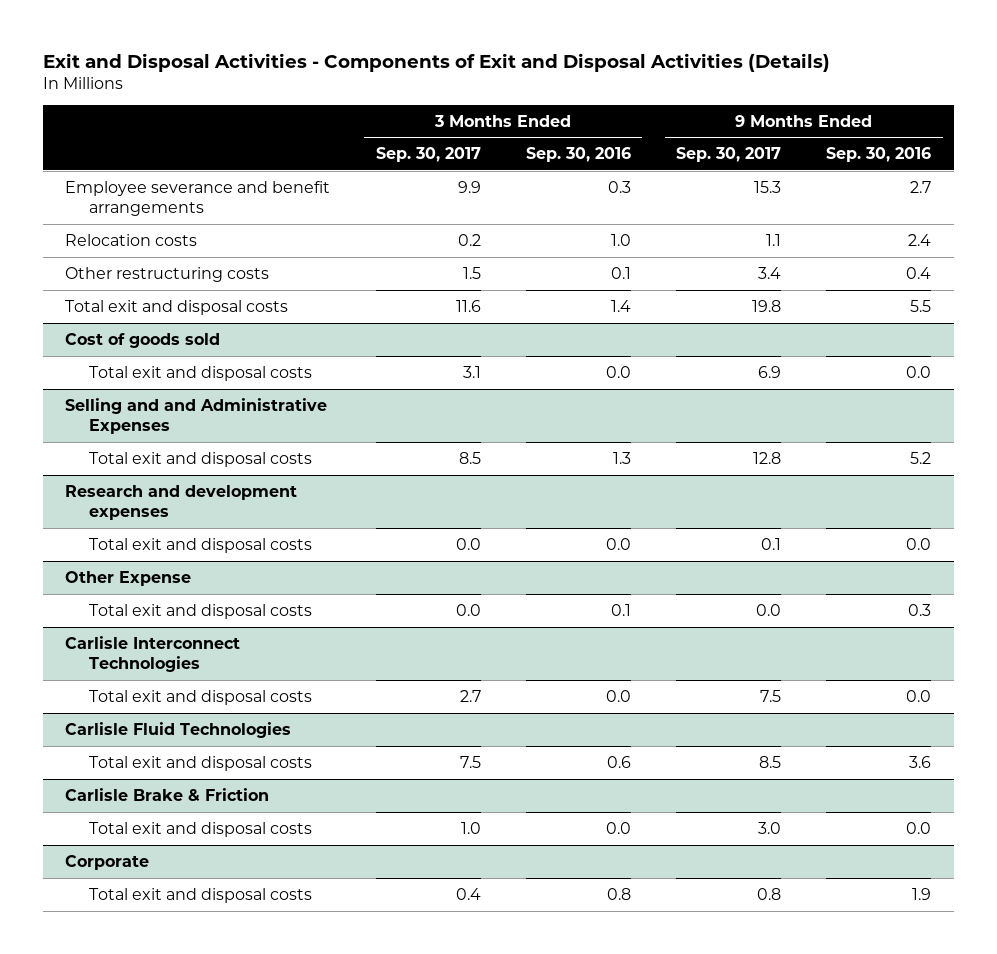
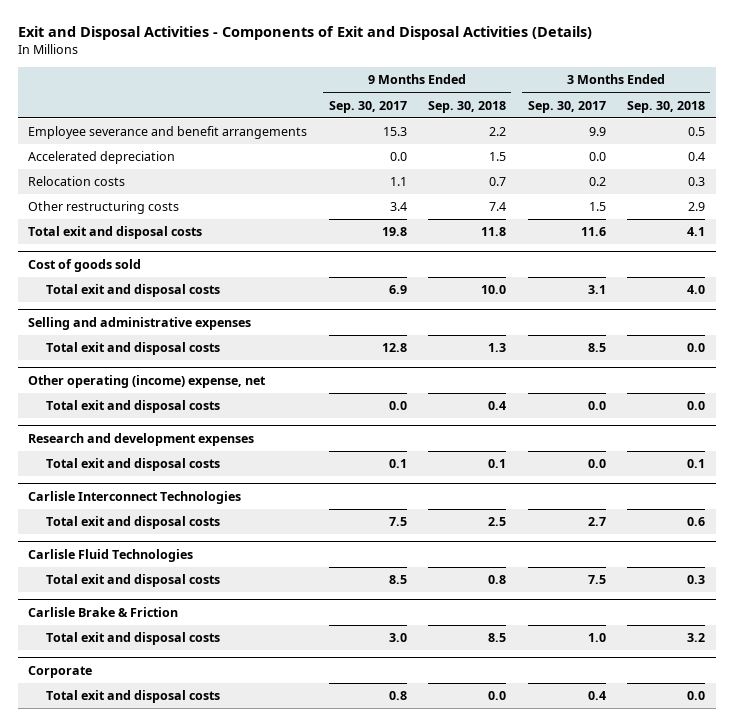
- | 3 Months Ended Sep. 30, 2017 | 3 Months Ended Sep. 30, 2016 | 9 Months Ended Sep. 30, 2017 | 9 Months Ended Sep. 30, 2016
+ | 9 Months Ended Sep. 30, 2017 | 9 Months Ended Sep. 30, 2018 | 3 Months Ended Sep. 30, 2017 | 3 Months Ended Sep. 30, 2018
+ Accelerated depreciation | 0.0 | 1.5 | 0.0 | 0.4
- Selling and and Administrative Expenses
+ Selling and administrative expenses
+ Other operating (income) expense, net
+ Total exit and disposal costs | 0.0 | 0.4 | 0.0 | 0.0
- Other Expense
- Total exit and disposal costs | 0.0 | 0.1 | 0.0 | 0.3

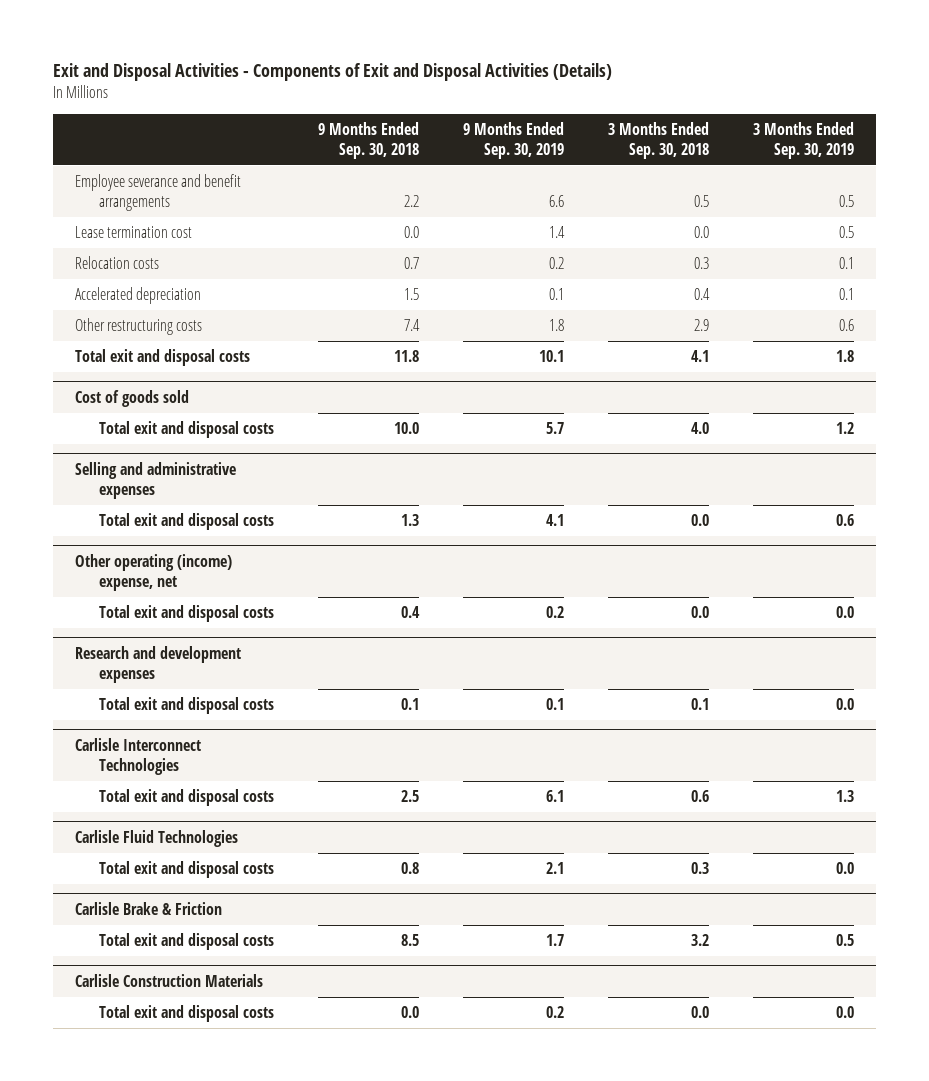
- | 9 Months Ended Sep. 30, 2017 | 9 Months Ended Sep. 30, 2018 | 3 Months Ended Sep. 30, 2017 | 3 Months Ended Sep. 30, 2018
+ | 9 Months Ended Sep. 30, 2018 | 9 Months Ended Sep. 30, 2019 | 3 Months Ended Sep. 30, 2018 | 3 Months Ended Sep. 30, 2019
+ Lease termination cost | 0.0 | 1.4 | 0.0 | 0.5
moved down: Accelerated depreciation | 1.5 | 0.1 | 0.4 | 0.1
- Corporate
+ Carlisle Construction Materials

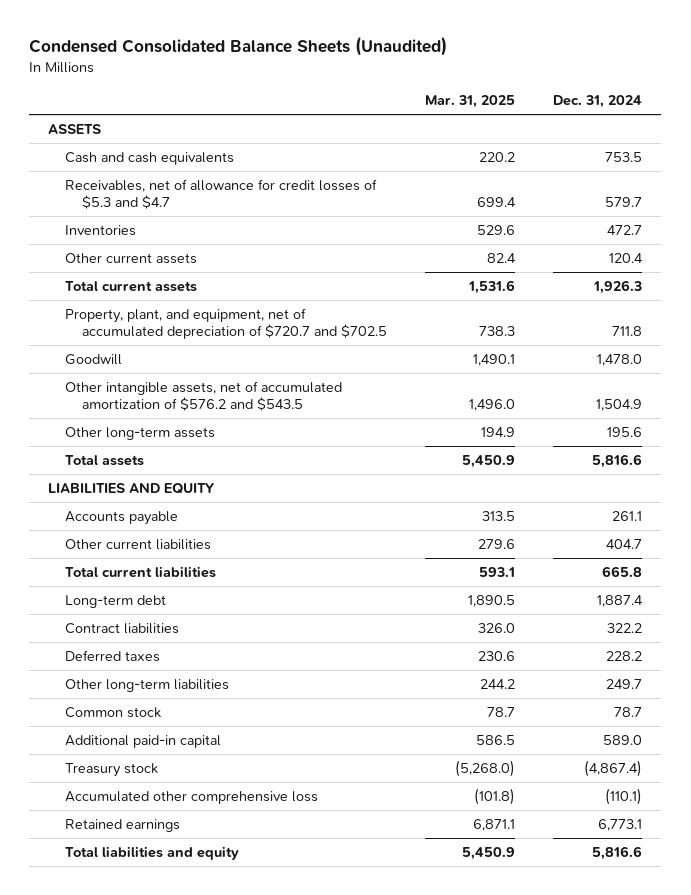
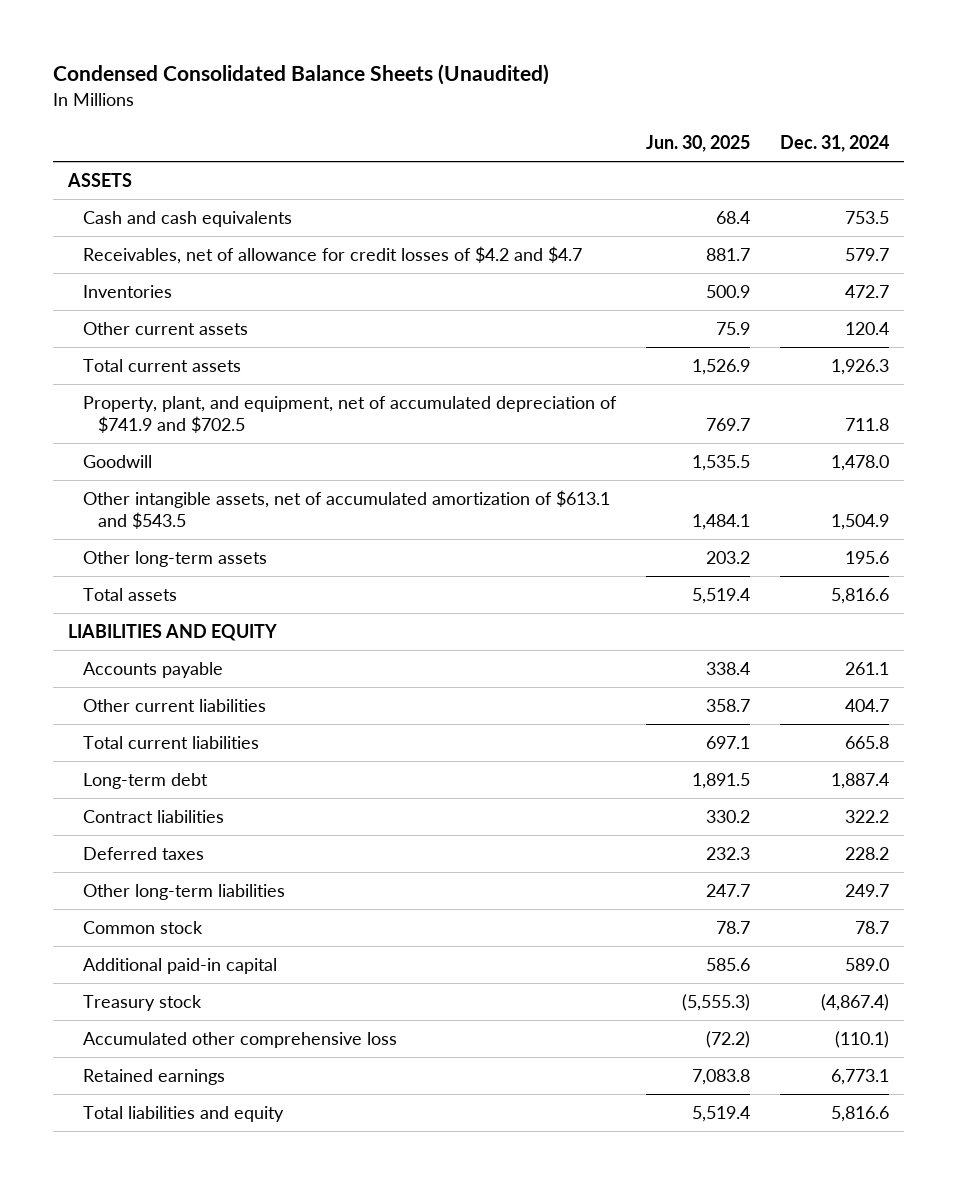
- | Mar. 31, 2025 | Dec. 31, 2024
+ | Jun. 30, 2025 | Dec. 31, 2024
- Receivables, net of allowance for credit losses of $5.3 and $4.7 | 699.4 | 579.7
+ Receivables, net of allowance for credit losses of $4.2 and $4.7 | 881.7 | 579.7
- Property, plant, and equipment, net of accumulated depreciation of $720.7 and $702.5 | 738.3 | 711.8
+ Property, plant, and equipment, net of accumulated depreciation of $741.9 and $702.5 | 769.7 | 711.8
- Other intangible assets, net of accumulated amortization of $576.2 and $543.5 | 1,496.0 | 1,504.9
+ Other intangible assets, net of accumulated amortization of $613.1 and $543.5 | 1,484.1 | 1,504.9

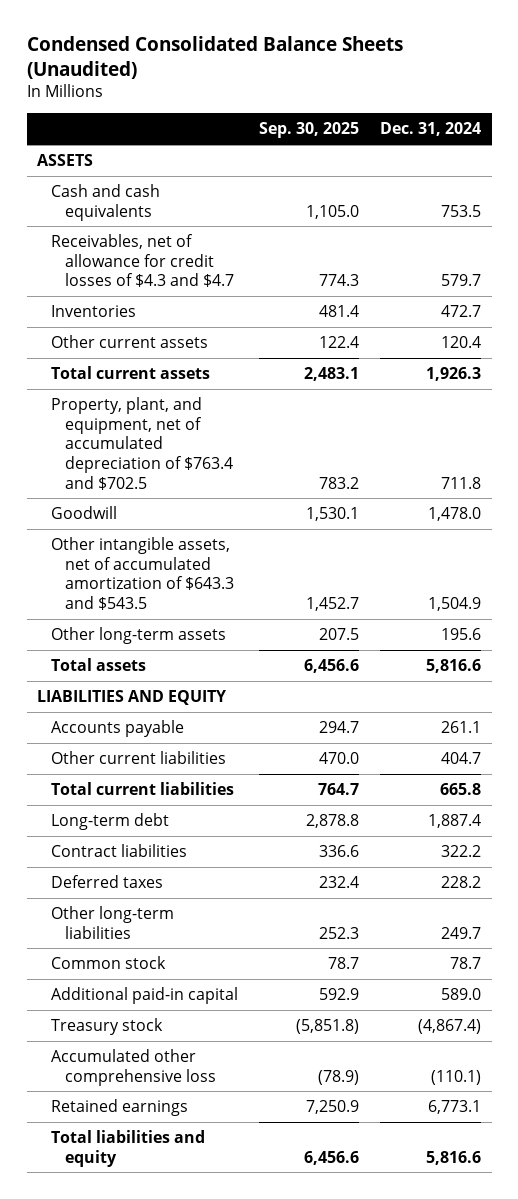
- | Jun. 30, 2025 | Dec. 31, 2024
+ | Sep. 30, 2025 | Dec. 31, 2024
- Receivables, net of allowance for credit losses of $4.2 and $4.7 | 881.7 | 579.7
+ Receivables, net of allowance for credit losses of $4.3 and $4.7 | 774.3 | 579.7
- Property, plant, and equipment, net of accumulated depreciation of $741.9 and $702.5 | 769.7 | 711.8
+ Property, plant, and equipment, net of accumulated depreciation of $763.4 and $702.5 | 783.2 | 711.8
- Other intangible assets, net of accumulated amortization of $613.1 and $543.5 | 1,484.1 | 1,504.9
+ Other intangible assets, net of accumulated amortization of $643.3 and $543.5 | 1,452.7 | 1,504.9

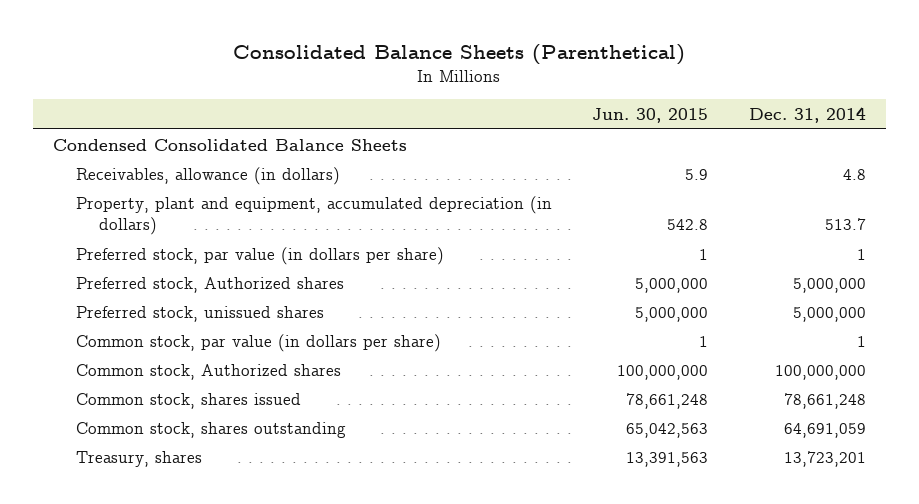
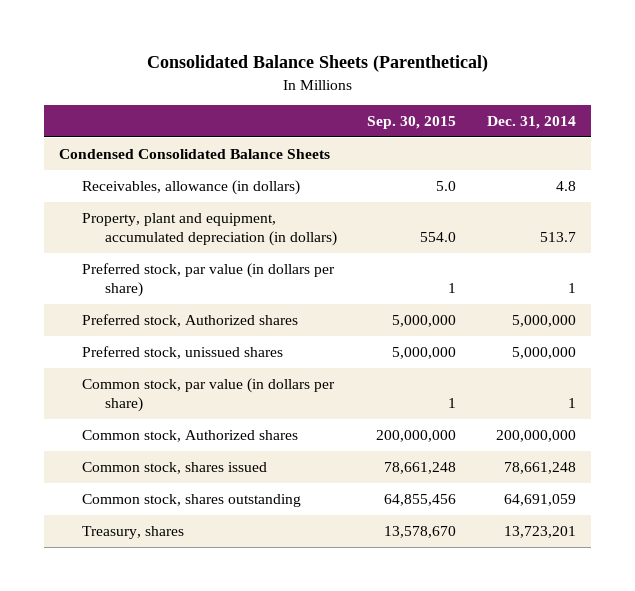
- | Jun. 30, 2015 | Dec. 31, 2014
+ | Sep. 30, 2015 | Dec. 31, 2014
- Common stock, Authorized shares | 100,000,000 | 100,000,000
+ Common stock, Authorized shares | 200,000,000 | 200,000,000

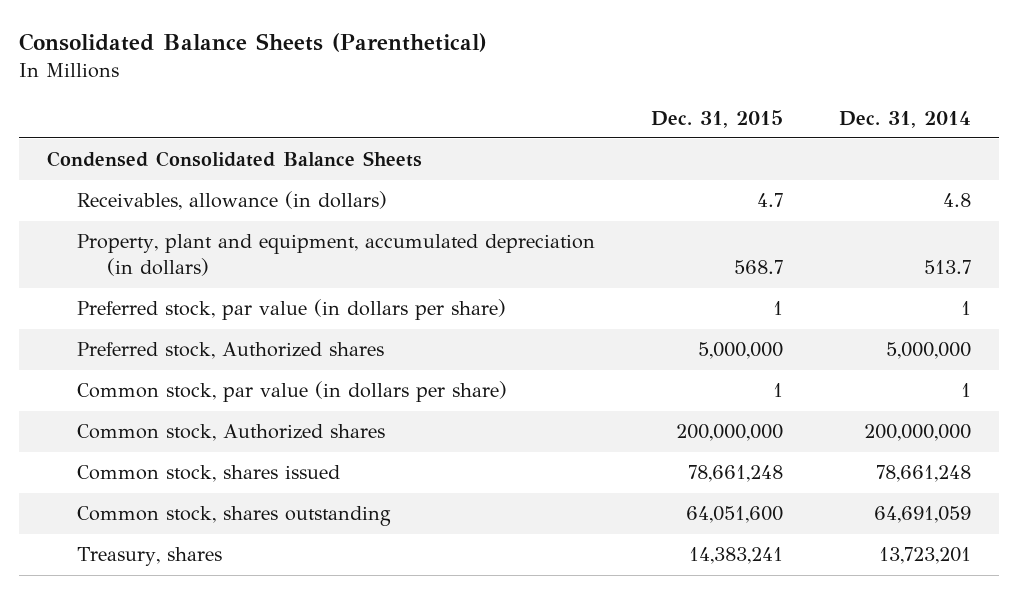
- | Sep. 30, 2015 | Dec. 31, 2014
+ | Dec. 31, 2015 | Dec. 31, 2014
- Preferred stock, unissued shares | 5,000,000 | 5,000,000

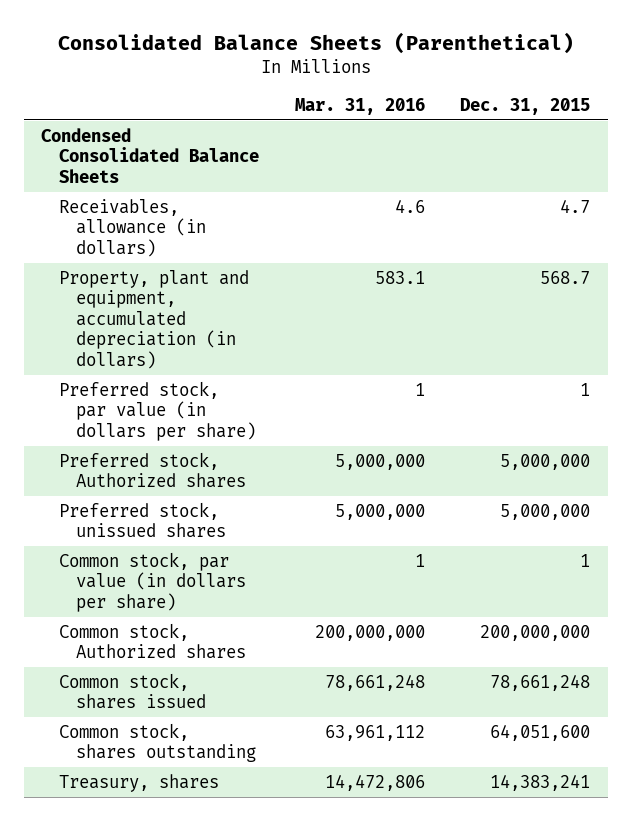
- | Dec. 31, 2015 | Dec. 31, 2014
+ | Mar. 31, 2016 | Dec. 31, 2015
+ Preferred stock, unissued shares | 5,000,000 | 5,000,000

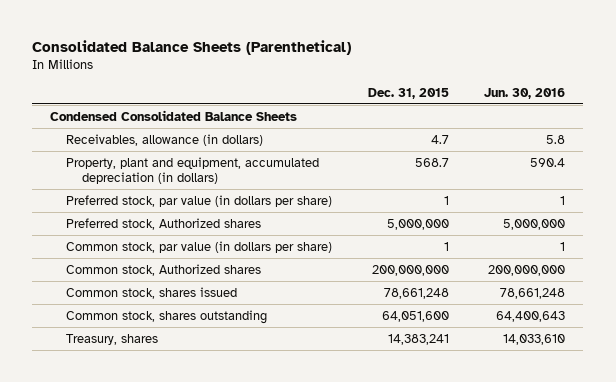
- | Mar. 31, 2016 | Dec. 31, 2015
+ | Dec. 31, 2015 | Jun. 30, 2016
- Preferred stock, unissued shares | 5,000,000 | 5,000,000

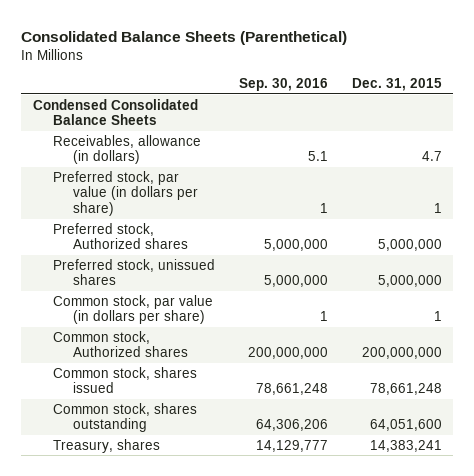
- | Dec. 31, 2015 | Jun. 30, 2016
+ | Sep. 30, 2016 | Dec. 31, 2015
- Property, plant and equipment, accumulated depreciation (in dollars) | 568.7 | 590.4
+ Preferred stock, unissued shares | 5,000,000 | 5,000,000

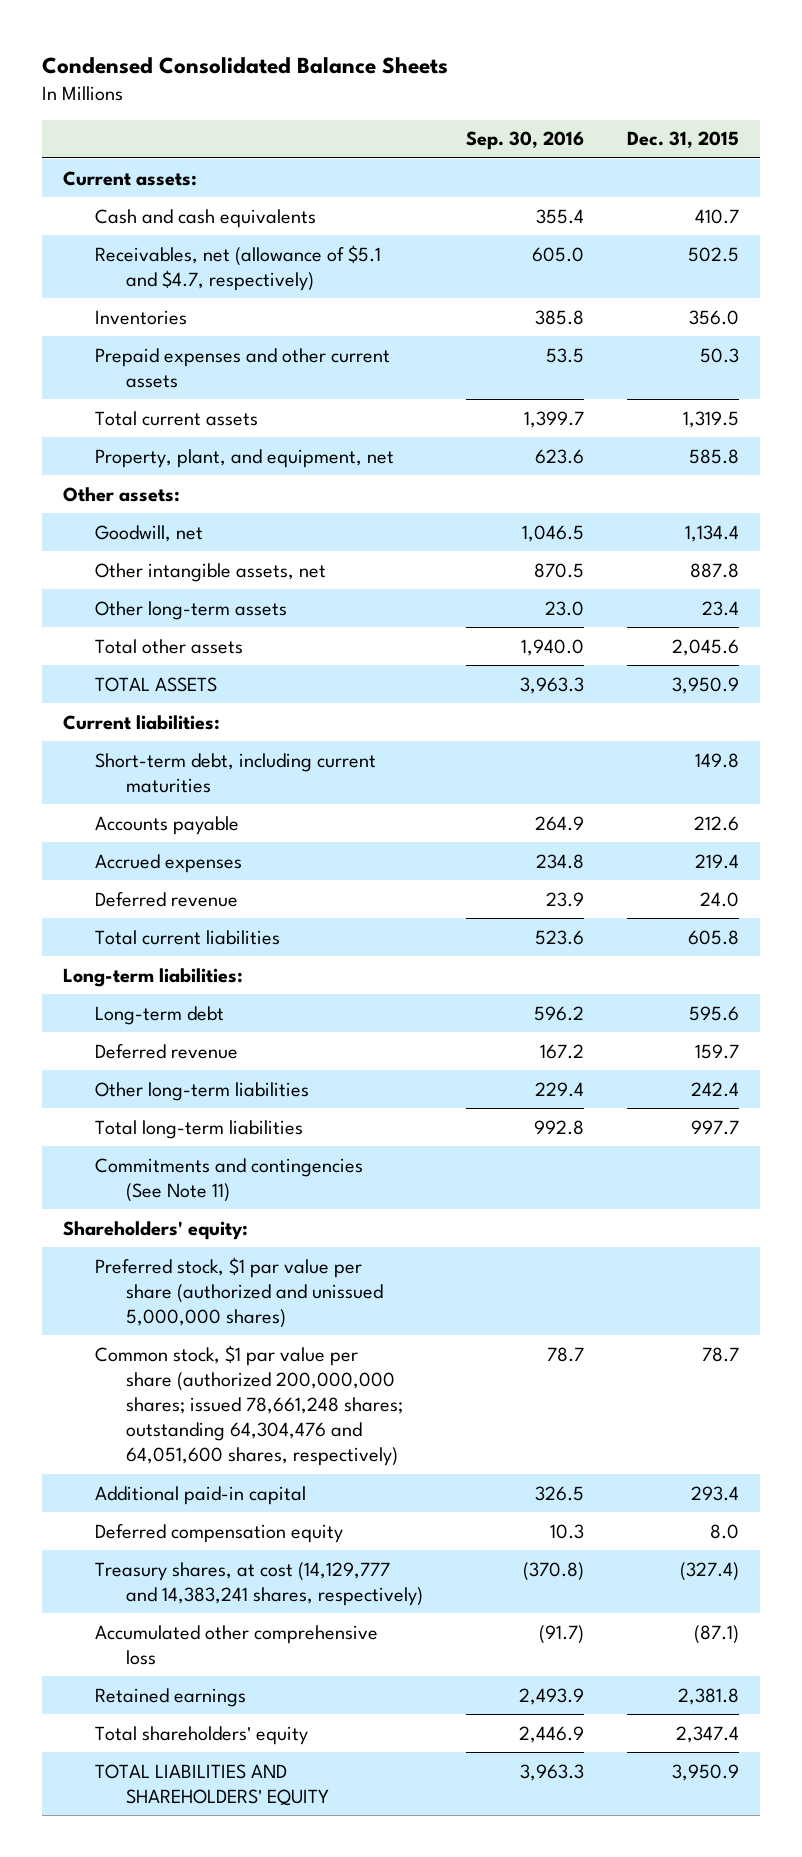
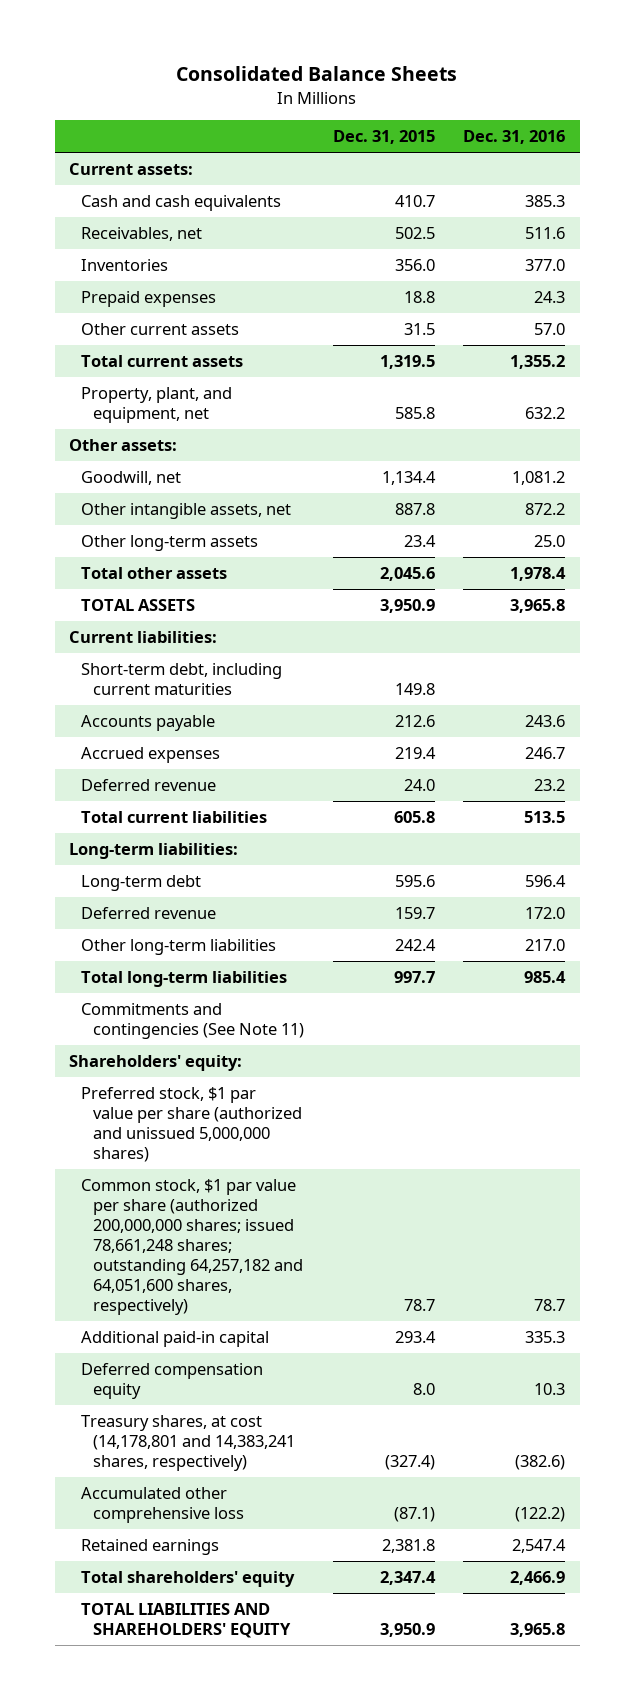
- Condensed Consolidated Balance Sheets
+ Consolidated Balance Sheets
- | Sep. 30, 2016 | Dec. 31, 2015
+ | Dec. 31, 2015 | Dec. 31, 2016
- Receivables, net (allowance of $5.1 and $4.7, respectively) | 605.0 | 502.5
+ Receivables, net | 502.5 | 511.6
- Prepaid expenses and other current assets | 53.5 | 50.3
+ Prepaid expenses | 18.8 | 24.3
+ Other current assets | 31.5 | 57.0
- Common stock, $1 par value per share (authorized 200,000,000 shares; issued 78,661,248 shares; outstanding 64,304,476 and 64,051,600 shares, respectively) | 78.7 | 78.7
+ Common stock, $1 par value per share (authorized 200,000,000 shares; issued 78,661,248 shares; outstanding 64,257,182 and 64,051,600 shares, respectively) | 78.7 | 78.7
- Treasury shares, at cost (14,129,777 and 14,383,241 shares, respectively) | (370.8) | (327.4)
+ Treasury shares, at cost (14,178,801 and 14,383,241 shares, respectively) | (327.4) | (382.6)

